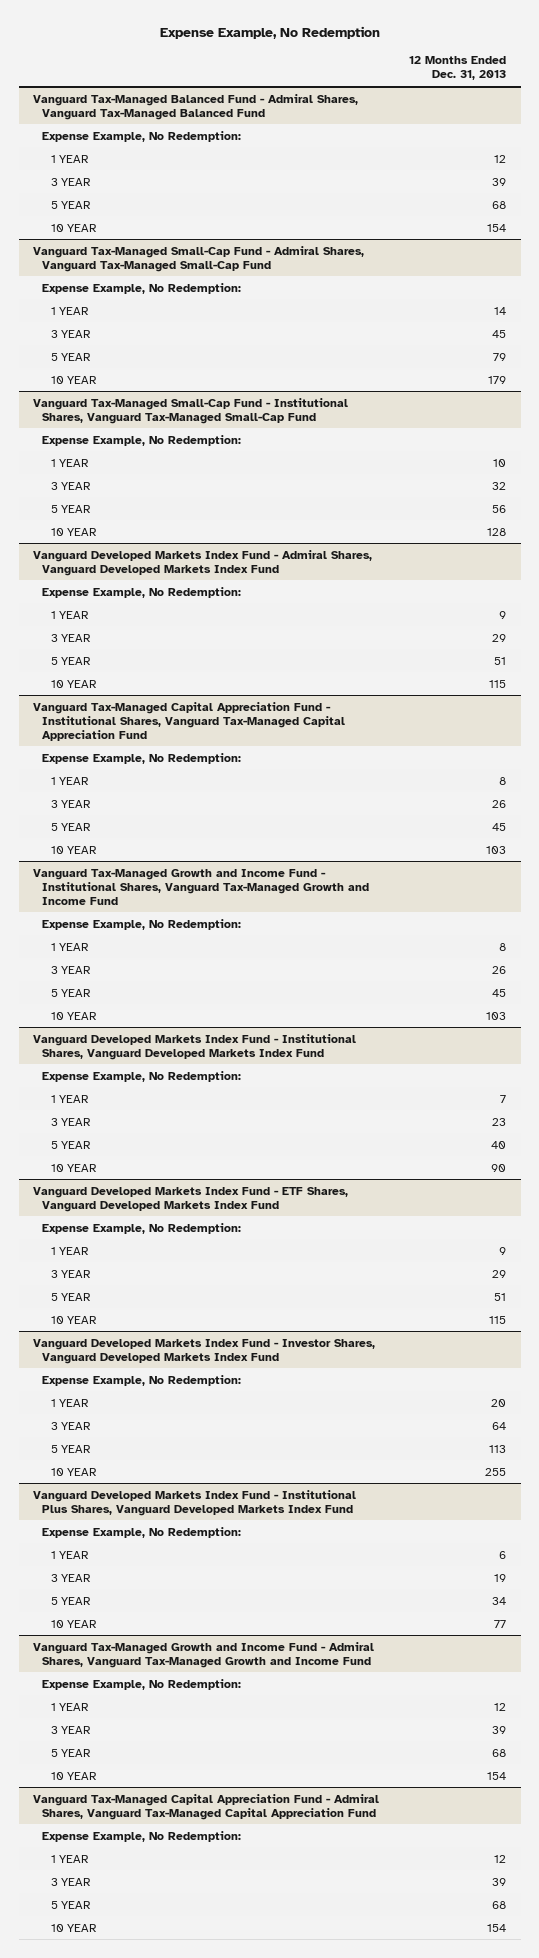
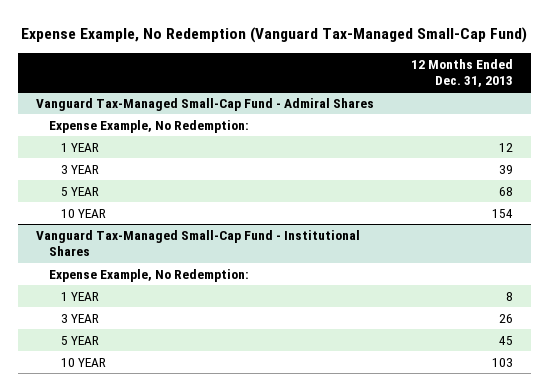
- Expense Example, No Redemption
+ Expense Example, No Redemption (Vanguard Tax-Managed Small-Cap Fund)
- Vanguard Tax-Managed Balanced Fund - Admiral Shares, Vanguard Tax-Managed Balanced Fund
+ Vanguard Tax-Managed Small-Cap Fund - Admiral Shares
- Vanguard Tax-Managed Small-Cap Fund - Admiral Shares, Vanguard Tax-Managed Small-Cap Fund
- Expense Example, No Redemption:
- 1 YEAR | 14
- 3 YEAR | 45
- 5 YEAR | 79
- 10 YEAR | 179
- Vanguard Tax-Managed Small-Cap Fund - Institutional Shares, Vanguard Tax-Managed Small-Cap Fund
- Expense Example, No Redemption:
- 1 YEAR | 10
- 3 YEAR | 32
- 5 YEAR | 56
- 10 YEAR | 128
- Vanguard Developed Markets Index Fund - Admiral Shares, Vanguard Developed Markets Index Fund
- Expense Example, No Redemption:
- 1 YEAR | 9
- 3 YEAR | 29
- 5 YEAR | 51
- 10 YEAR | 115
- Vanguard Tax-Managed Capital Appreciation Fund - Institutional Shares, Vanguard Tax-Managed Capital Appreciation Fund
- Expense Example, No Redemption:
- 1 YEAR | 8
- 3 YEAR | 26
- 5 YEAR | 45
- 10 YEAR | 103
- Vanguard Tax-Managed Growth and Income Fund - Institutional Shares, Vanguard Tax-Managed Growth and Income Fund
+ Vanguard Tax-Managed Small-Cap Fund - Institutional Shares
- Vanguard Developed Markets Index Fund - Institutional Shares, Vanguard Developed Markets Index Fund
- Expense Example, No Redemption:
- 1 YEAR | 7
- 3 YEAR | 23
- 5 YEAR | 40
- 10 YEAR | 90
- Vanguard Developed Markets Index Fund - ETF Shares, Vanguard Developed Markets Index Fund
- Expense Example, No Redemption:
- 1 YEAR | 9
- 3 YEAR | 29
- 5 YEAR | 51
- 10 YEAR | 115
- Vanguard Developed Markets Index Fund - Investor Shares, Vanguard Developed Markets Index Fund
- Expense Example, No Redemption:
- 1 YEAR | 20
- 3 YEAR | 64
- 5 YEAR | 113
- 10 YEAR | 255
- Vanguard Developed Markets Index Fund - Institutional Plus Shares, Vanguard Developed Markets Index Fund
- Expense Example, No Redemption:
- 1 YEAR | 6
- 3 YEAR | 19
- 5 YEAR | 34
- 10 YEAR | 77
- Vanguard Tax-Managed Growth and Income Fund - Admiral Shares, Vanguard Tax-Managed Growth and Income Fund
- Expense Example, No Redemption:
- 1 YEAR | 12
- 3 YEAR | 39
- 5 YEAR | 68
- 10 YEAR | 154
- Vanguard Tax-Managed Capital Appreciation Fund - Admiral Shares, Vanguard Tax-Managed Capital Appreciation Fund
- Expense Example, No Redemption:
- 1 YEAR | 12
- 3 YEAR | 39
- 5 YEAR | 68
- 10 YEAR | 154

